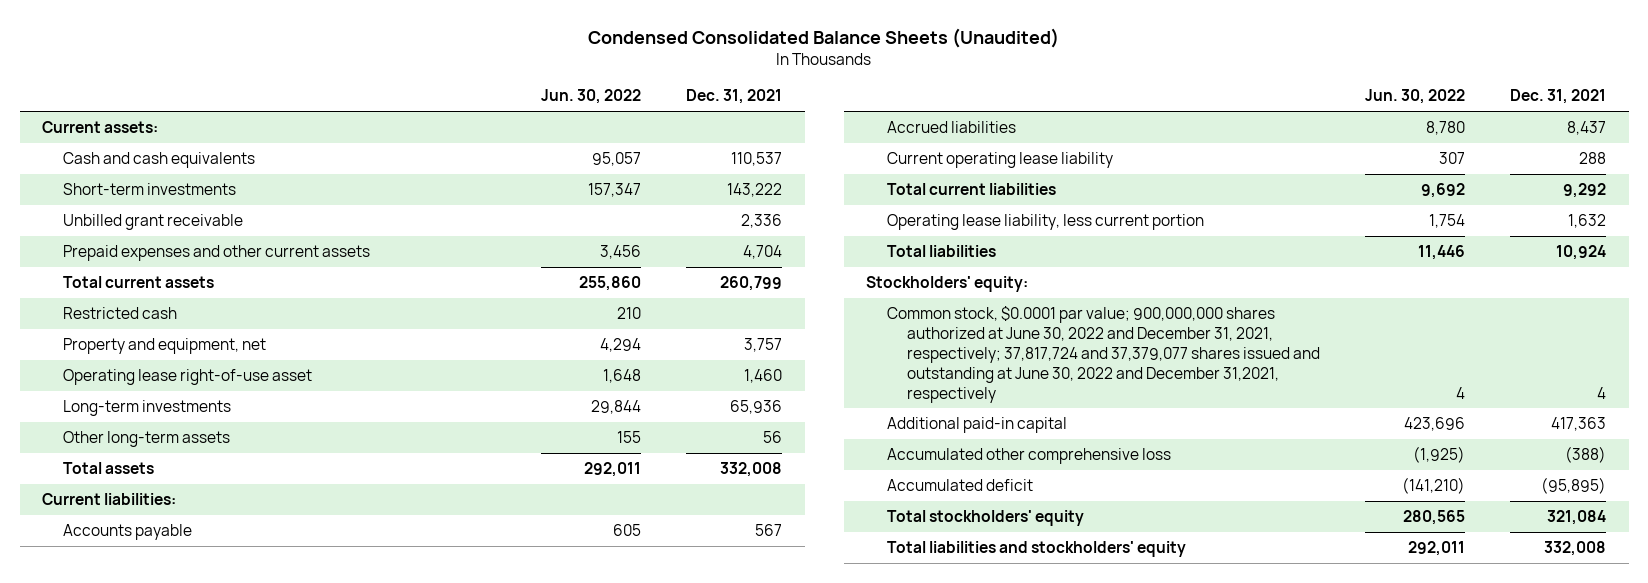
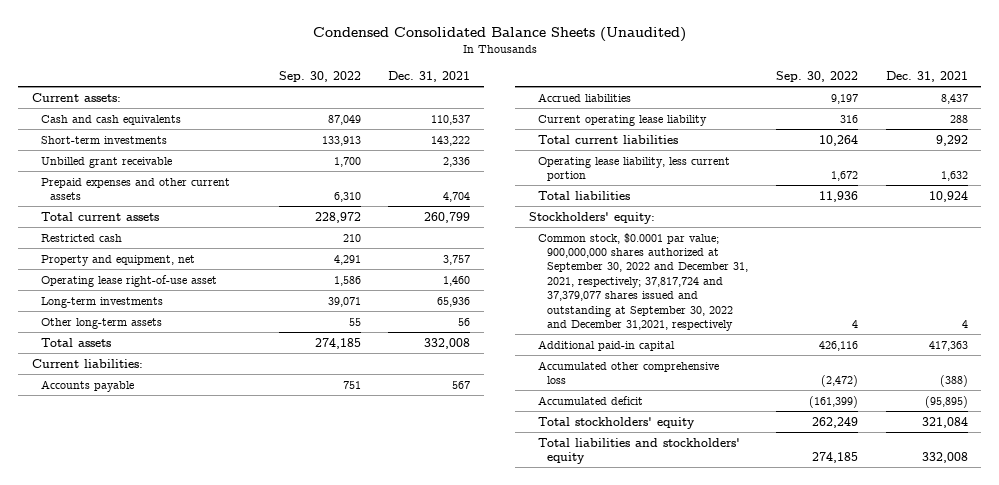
- | Jun. 30, 2022 | Dec. 31, 2021
+ | Sep. 30, 2022 | Dec. 31, 2021
- Common stock, $0.0001 par value; 900,000,000 shares authorized at June 30, 2022 and December 31, 2021, respectively; 37,817,724 and 37,379,077 shares issued and outstanding at June 30, 2022 and December 31,2021, respectively | 4 | 4
+ Common stock, $0.0001 par value; 900,000,000 shares authorized at September 30, 2022 and December 31, 2021, respectively; 37,817,724 and 37,379,077 shares issued and outstanding at September 30, 2022 and December 31,2021, respectively | 4 | 4

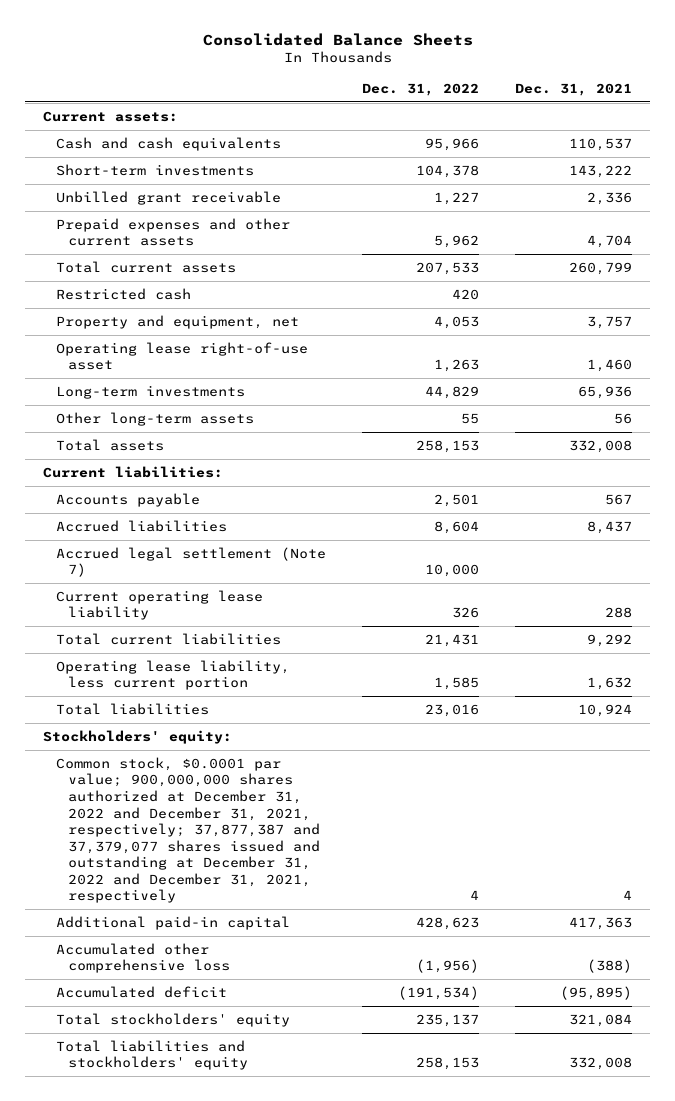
- Condensed Consolidated Balance Sheets (Unaudited)
+ Consolidated Balance Sheets
- | Sep. 30, 2022 | Dec. 31, 2021
+ | Dec. 31, 2022 | Dec. 31, 2021
+ Accrued legal settlement (Note 7) | 10,000 |
- Common stock, $0.0001 par value; 900,000,000 shares authorized at September 30, 2022 and December 31, 2021, respectively; 37,817,724 and 37,379,077 shares issued and outstanding at September 30, 2022 and December 31,2021, respectively | 4 | 4
+ Common stock, $0.0001 par value; 900,000,000 shares authorized at December 31, 2022 and December 31, 2021, respectively; 37,877,387 and 37,379,077 shares issued and outstanding at December 31, 2022 and December 31, 2021, respectively | 4 | 4

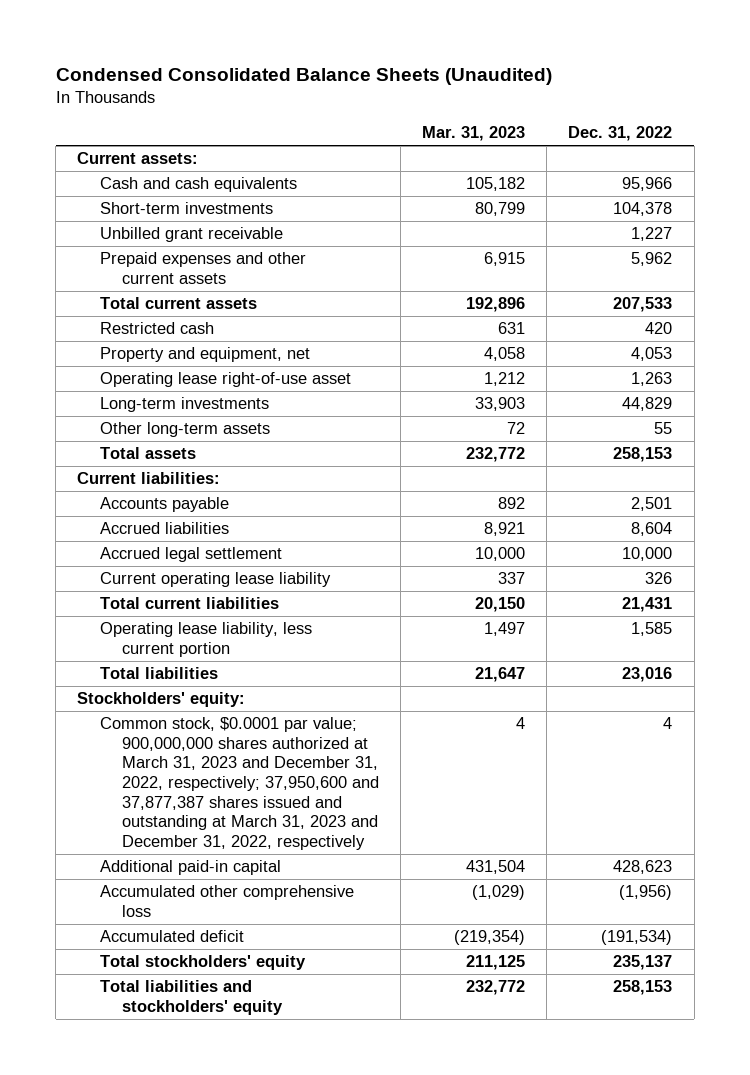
- Consolidated Balance Sheets
+ Condensed Consolidated Balance Sheets (Unaudited)
- | Dec. 31, 2022 | Dec. 31, 2021
+ | Mar. 31, 2023 | Dec. 31, 2022
- Accrued legal settlement (Note 7) | 10,000 |
+ Accrued legal settlement | 10,000 | 10,000
- Common stock, $0.0001 par value; 900,000,000 shares authorized at December 31, 2022 and December 31, 2021, respectively; 37,877,387 and 37,379,077 shares issued and outstanding at December 31, 2022 and December 31, 2021, respectively | 4 | 4
+ Common stock, $0.0001 par value; 900,000,000 shares authorized at March 31, 2023 and December 31, 2022, respectively; 37,950,600 and 37,877,387 shares issued and outstanding at March 31, 2023 and December 31, 2022, respectively | 4 | 4

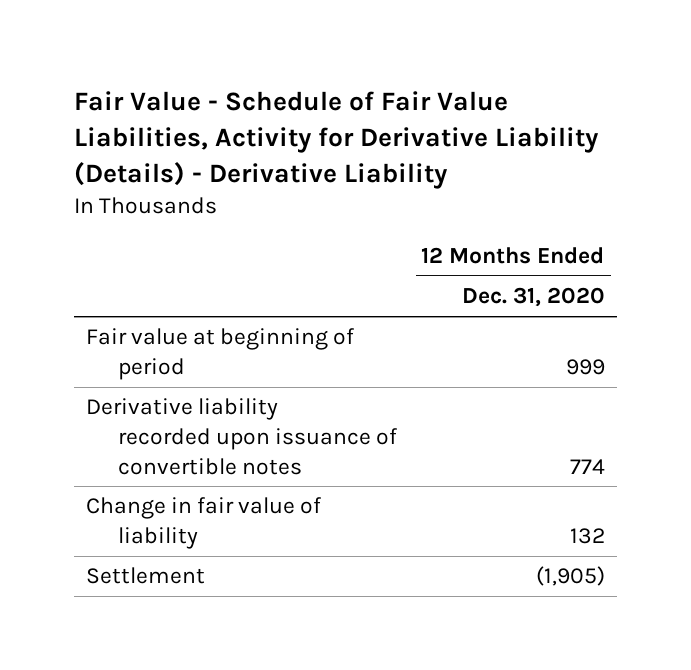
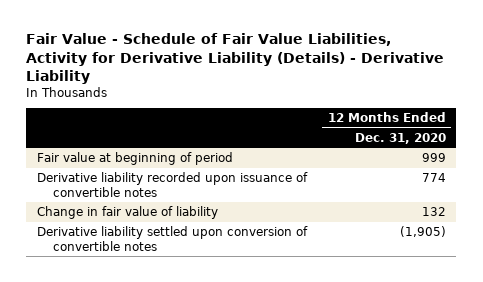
- Settlement | (1,905)
+ Derivative liability settled upon conversion of convertible notes | (1,905)

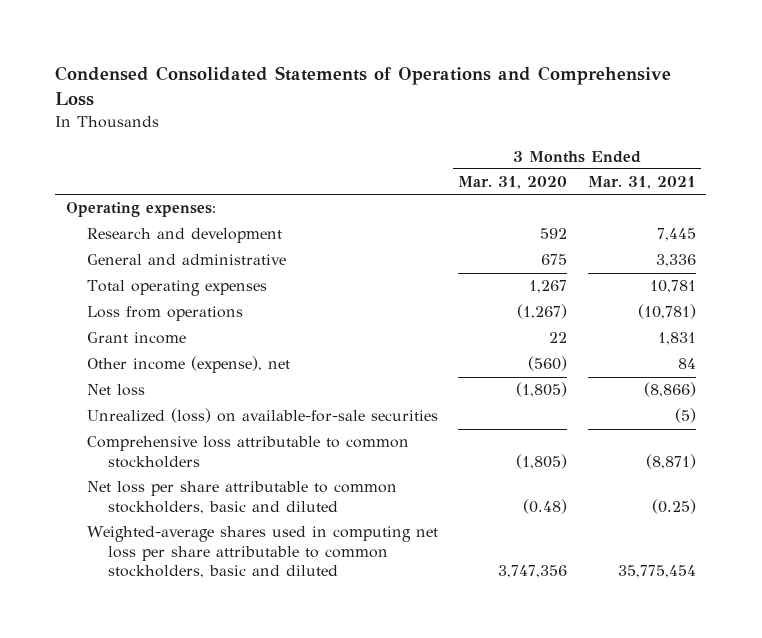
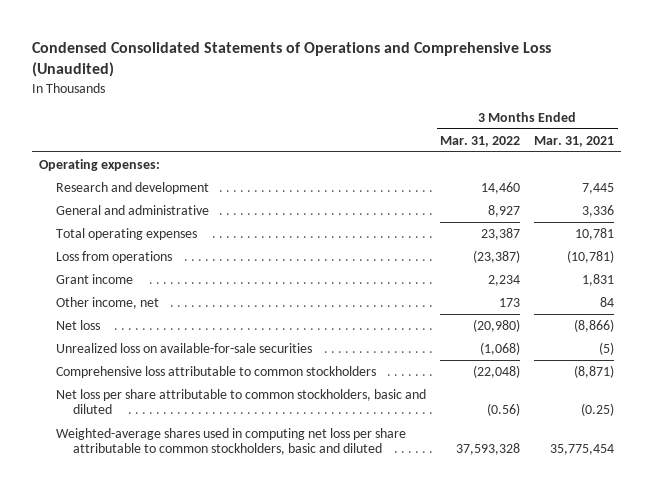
- Condensed Consolidated Statements of Operations and Comprehensive Loss
+ Condensed Consolidated Statements of Operations and Comprehensive Loss (Unaudited)
- | 3 Months Ended Mar. 31, 2020 | 3 Months Ended Mar. 31, 2021
+ | 3 Months Ended Mar. 31, 2022 | 3 Months Ended Mar. 31, 2021
- Other income (expense), net | (560) | 84
+ Other income, net | 173 | 84
- Unrealized (loss) on available-for-sale securities | | (5)
+ Unrealized loss on available-for-sale securities | (1,068) | (5)

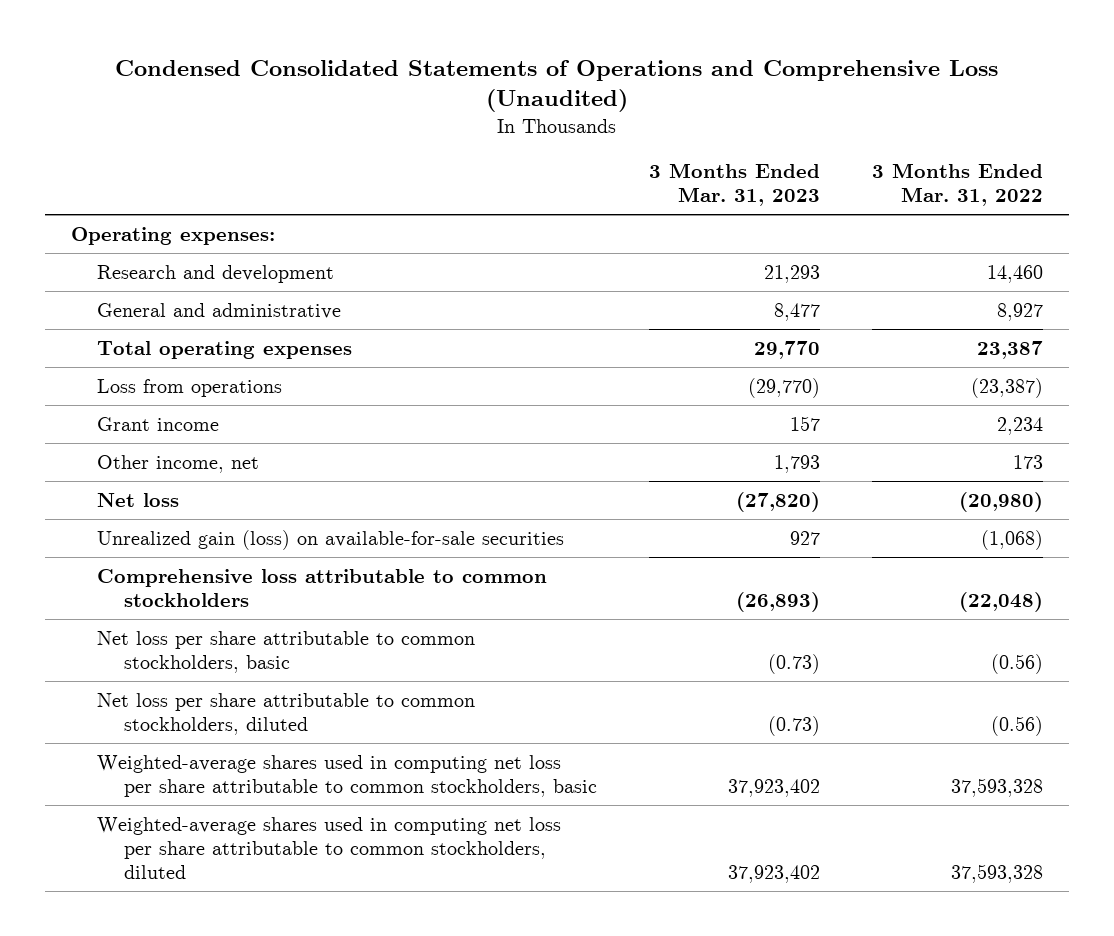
- | 3 Months Ended Mar. 31, 2022 | 3 Months Ended Mar. 31, 2021
+ | 3 Months Ended Mar. 31, 2023 | 3 Months Ended Mar. 31, 2022
- Unrealized loss on available-for-sale securities | (1,068) | (5)
+ Unrealized gain (loss) on available-for-sale securities | 927 | (1,068)
- Net loss per share attributable to common stockholders, basic and diluted | (0.56) | (0.25)
- Weighted-average shares used in computing net loss per share attributable to common stockholders, basic and diluted | 37,593,328 | 35,775,454
+ Net loss per share attributable to common stockholders, basic | (0.73) | (0.56)
+ Net loss per share attributable to common stockholders, diluted | (0.73) | (0.56)
+ Weighted-average shares used in computing net loss per share attributable to common stockholders, basic | 37,923,402 | 37,593,328
+ Weighted-average shares used in computing net loss per share attributable to common stockholders, diluted | 37,923,402 | 37,593,328

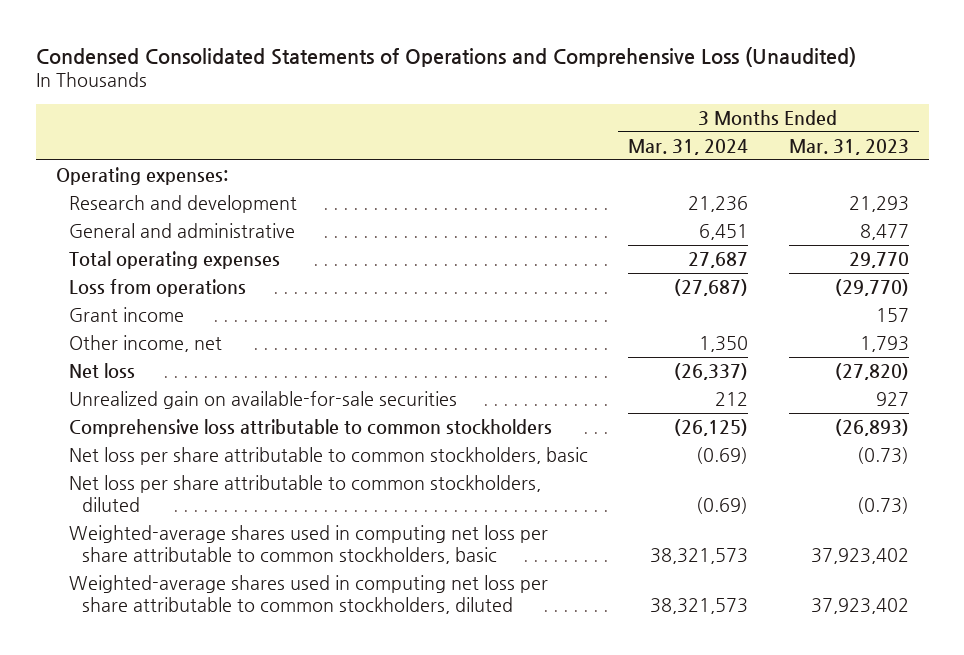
- | 3 Months Ended Mar. 31, 2023 | 3 Months Ended Mar. 31, 2022
+ | 3 Months Ended Mar. 31, 2024 | 3 Months Ended Mar. 31, 2023
- Unrealized gain (loss) on available-for-sale securities | 927 | (1,068)
+ Unrealized gain on available-for-sale securities | 212 | 927

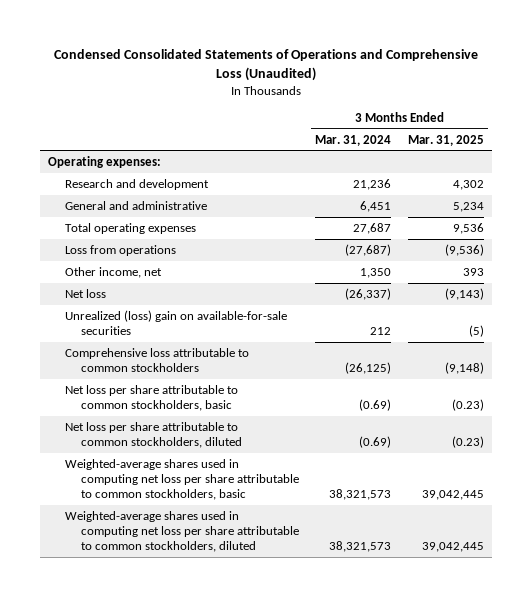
- | 3 Months Ended Mar. 31, 2024 | 3 Months Ended Mar. 31, 2023
+ | 3 Months Ended Mar. 31, 2024 | 3 Months Ended Mar. 31, 2025
- Grant income | | 157
- Unrealized gain on available-for-sale securities | 212 | 927
+ Unrealized (loss) gain on available-for-sale securities | 212 | (5)

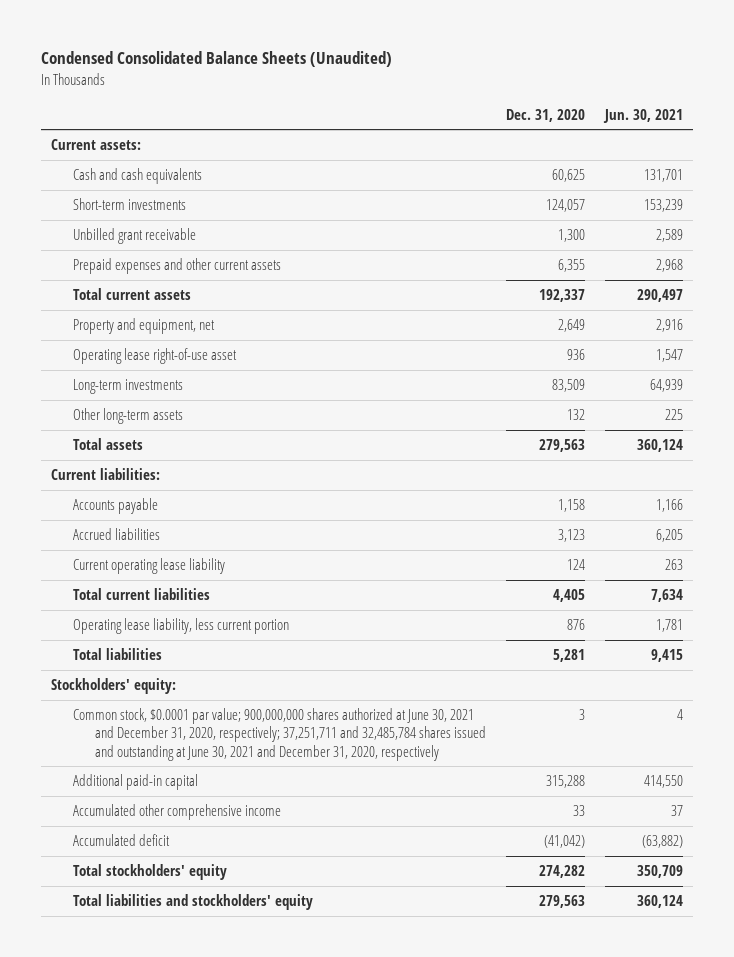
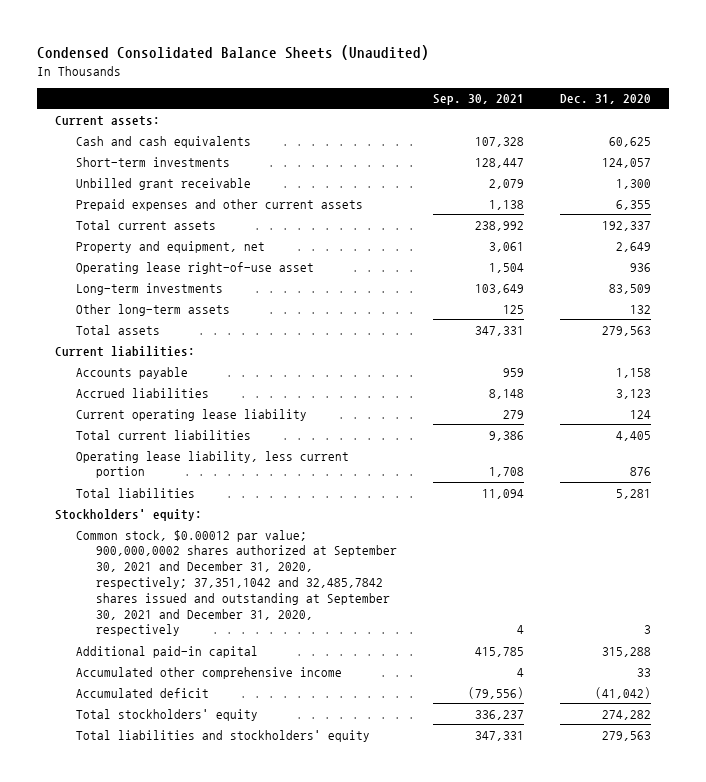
- | Dec. 31, 2020 | Jun. 30, 2021
+ | Sep. 30, 2021 | Dec. 31, 2020
- Common stock, $0.0001 par value; 900,000,000 shares authorized at June 30, 2021 and December 31, 2020, respectively; 37,251,711 and 32,485,784 shares issued and outstanding at June 30, 2021 and December 31, 2020, respectively | 3 | 4
+ Common stock, $0.00012 par value; 900,000,0002 shares authorized at September 30, 2021 and December 31, 2020, respectively; 37,351,1042 and 32,485,7842 shares issued and outstanding at September 30, 2021 and December 31, 2020, respectively | 4 | 3

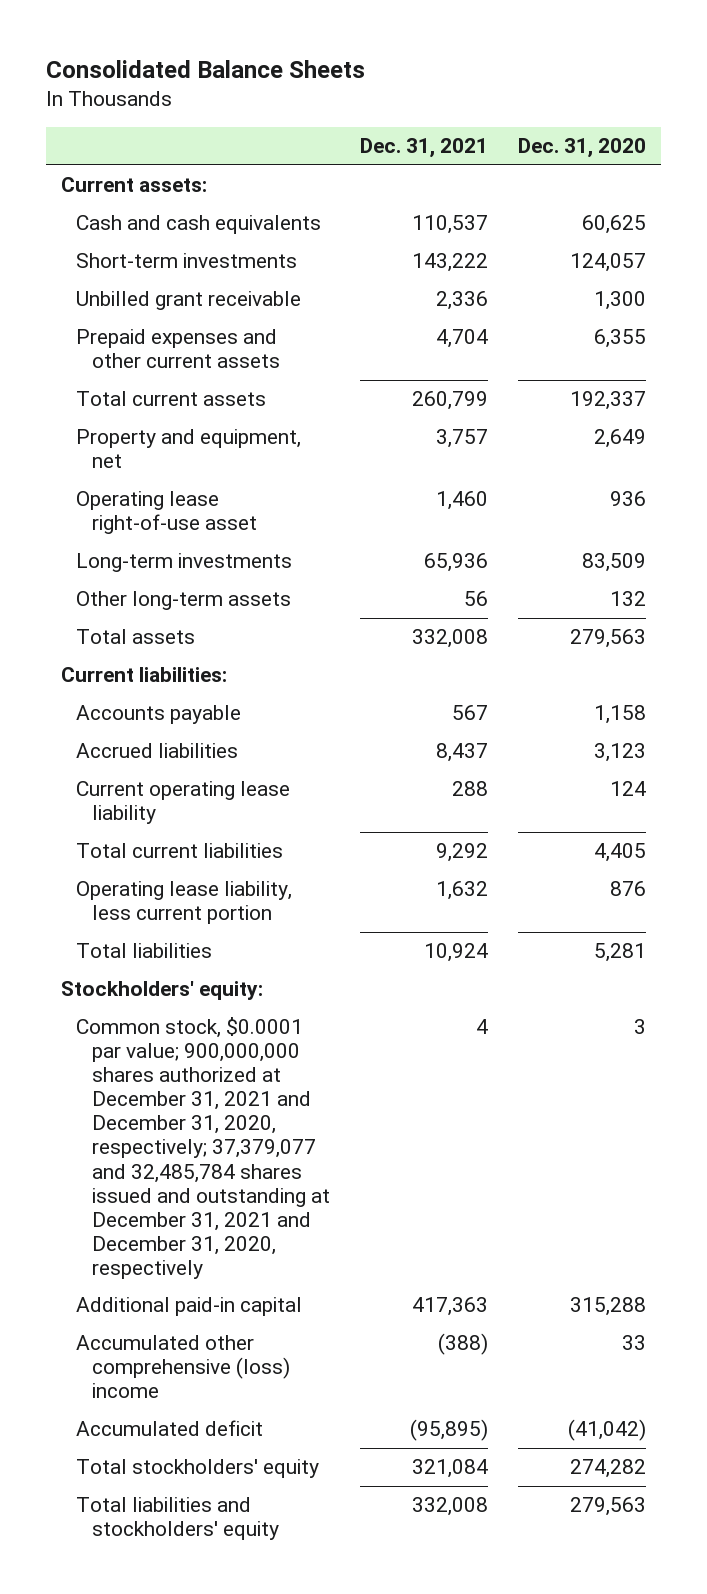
- Condensed Consolidated Balance Sheets (Unaudited)
+ Consolidated Balance Sheets
- | Sep. 30, 2021 | Dec. 31, 2020
+ | Dec. 31, 2021 | Dec. 31, 2020
- Common stock, $0.00012 par value; 900,000,0002 shares authorized at September 30, 2021 and December 31, 2020, respectively; 37,351,1042 and 32,485,7842 shares issued and outstanding at September 30, 2021 and December 31, 2020, respectively | 4 | 3
+ Common stock, $0.0001 par value; 900,000,000 shares authorized at December 31, 2021 and December 31, 2020, respectively; 37,379,077 and 32,485,784 shares issued and outstanding at December 31, 2021 and December 31, 2020, respectively | 4 | 3
- Accumulated other comprehensive income | 4 | 33
+ Accumulated other comprehensive (loss) income | (388) | 33

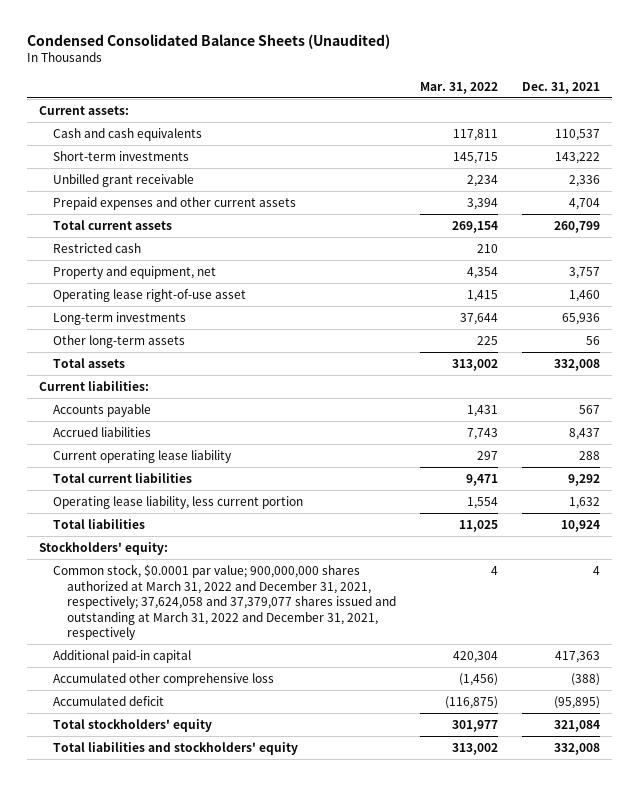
- Consolidated Balance Sheets
+ Condensed Consolidated Balance Sheets (Unaudited)
- | Dec. 31, 2021 | Dec. 31, 2020
+ | Mar. 31, 2022 | Dec. 31, 2021
+ Restricted cash | 210 |
- Common stock, $0.0001 par value; 900,000,000 shares authorized at December 31, 2021 and December 31, 2020, respectively; 37,379,077 and 32,485,784 shares issued and outstanding at December 31, 2021 and December 31, 2020, respectively | 4 | 3
+ Common stock, $0.0001 par value; 900,000,000 shares authorized at March 31, 2022 and December 31, 2021, respectively; 37,624,058 and 37,379,077 shares issued and outstanding at March 31, 2022 and December 31, 2021, respectively | 4 | 4
- Accumulated other comprehensive (loss) income | (388) | 33
+ Accumulated other comprehensive loss | (1,456) | (388)

